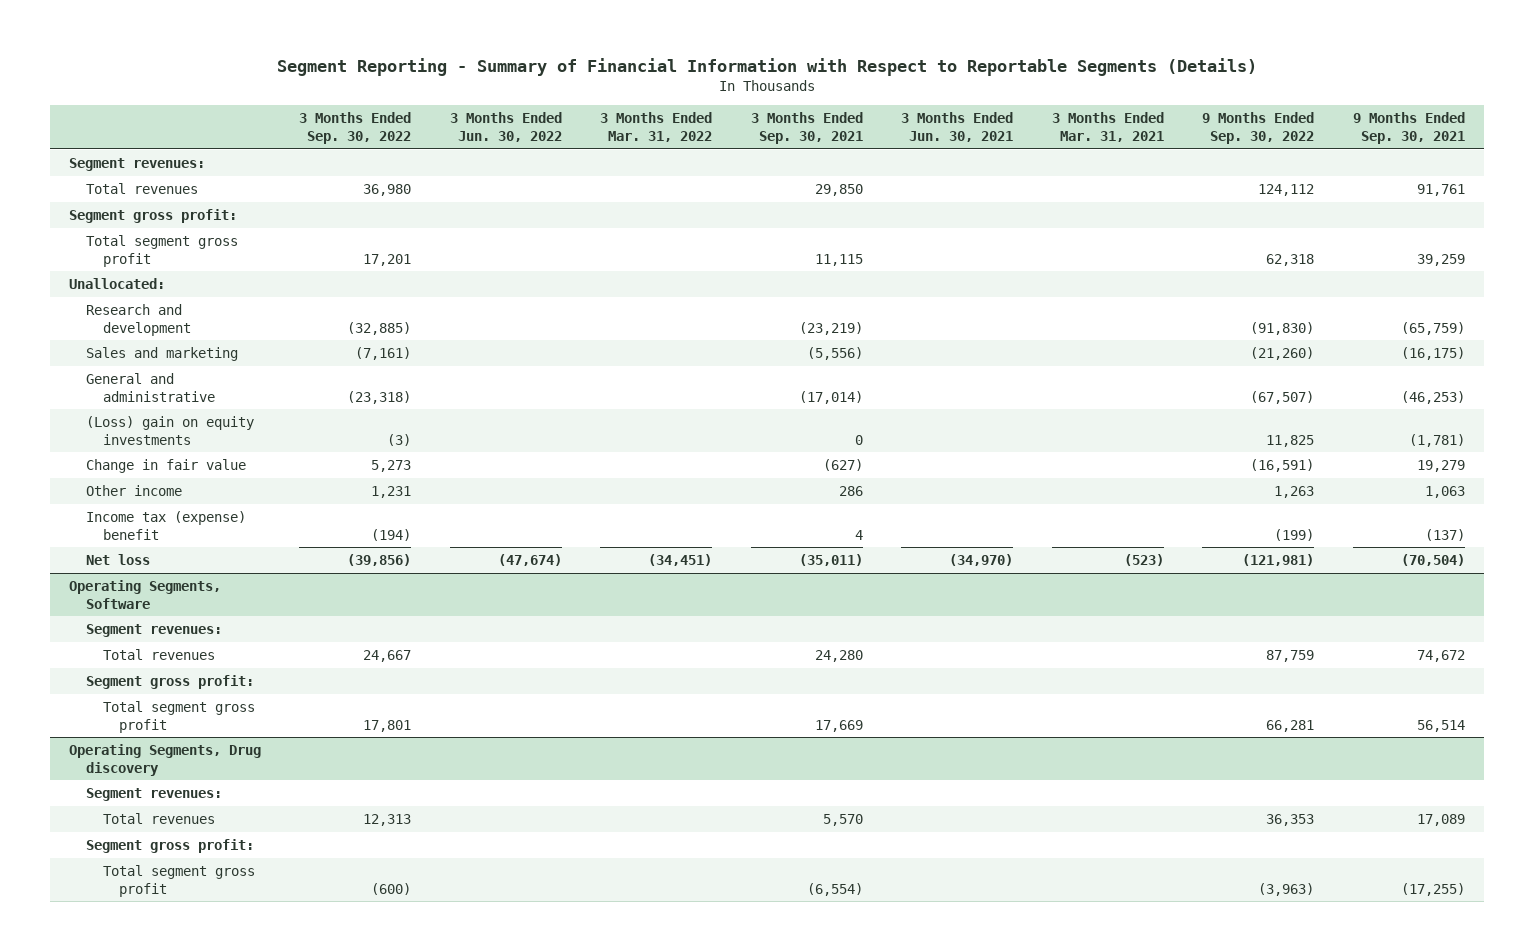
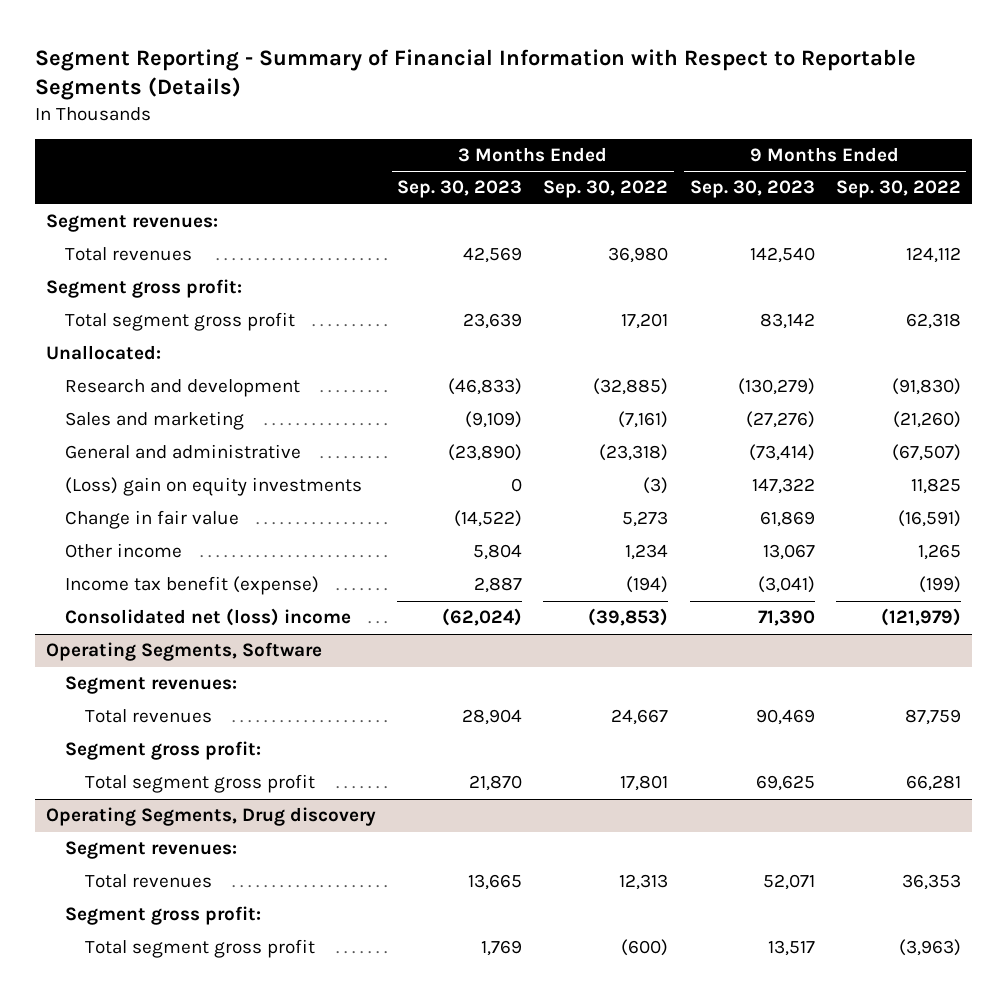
- | 3 Months Ended Sep. 30, 2022 | 3 Months Ended Jun. 30, 2022 | 3 Months Ended Mar. 31, 2022 | 3 Months Ended Sep. 30, 2021 | 3 Months Ended Jun. 30, 2021 | 3 Months Ended Mar. 31, 2021 | 9 Months Ended Sep. 30, 2022 | 9 Months Ended Sep. 30, 2021
+ | 3 Months Ended Sep. 30, 2023 | 3 Months Ended Sep. 30, 2022 | 9 Months Ended Sep. 30, 2023 | 9 Months Ended Sep. 30, 2022
- Other income | 1,231 | | | 286 | | | 1,263 | 1,063
- Income tax (expense) benefit | (194) | | | 4 | | | (199) | (137)
- Net loss | (39,856) | (47,674) | (34,451) | (35,011) | (34,970) | (523) | (121,981) | (70,504)
+ Other income | 5,804 | 1,234 | 13,067 | 1,265
+ Income tax benefit (expense) | 2,887 | (194) | (3,041) | (199)
+ Consolidated net (loss) income | (62,024) | (39,853) | 71,390 | (121,979)

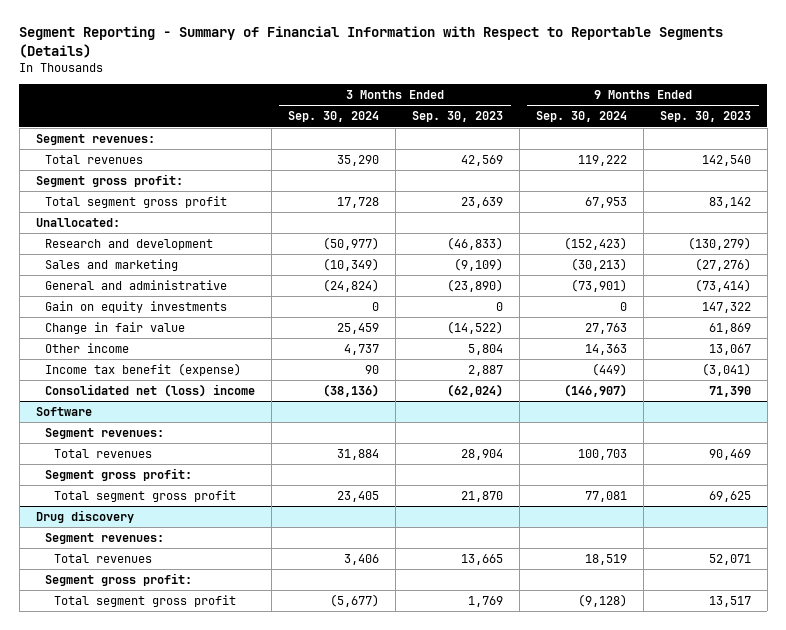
- | 3 Months Ended Sep. 30, 2023 | 3 Months Ended Sep. 30, 2022 | 9 Months Ended Sep. 30, 2023 | 9 Months Ended Sep. 30, 2022
+ | 3 Months Ended Sep. 30, 2024 | 3 Months Ended Sep. 30, 2023 | 9 Months Ended Sep. 30, 2024 | 9 Months Ended Sep. 30, 2023
- (Loss) gain on equity investments | 0 | (3) | 147,322 | 11,825
+ Gain on equity investments | 0 | 0 | 0 | 147,322
- Operating Segments, Software
+ Software
- Operating Segments, Drug discovery
+ Drug discovery

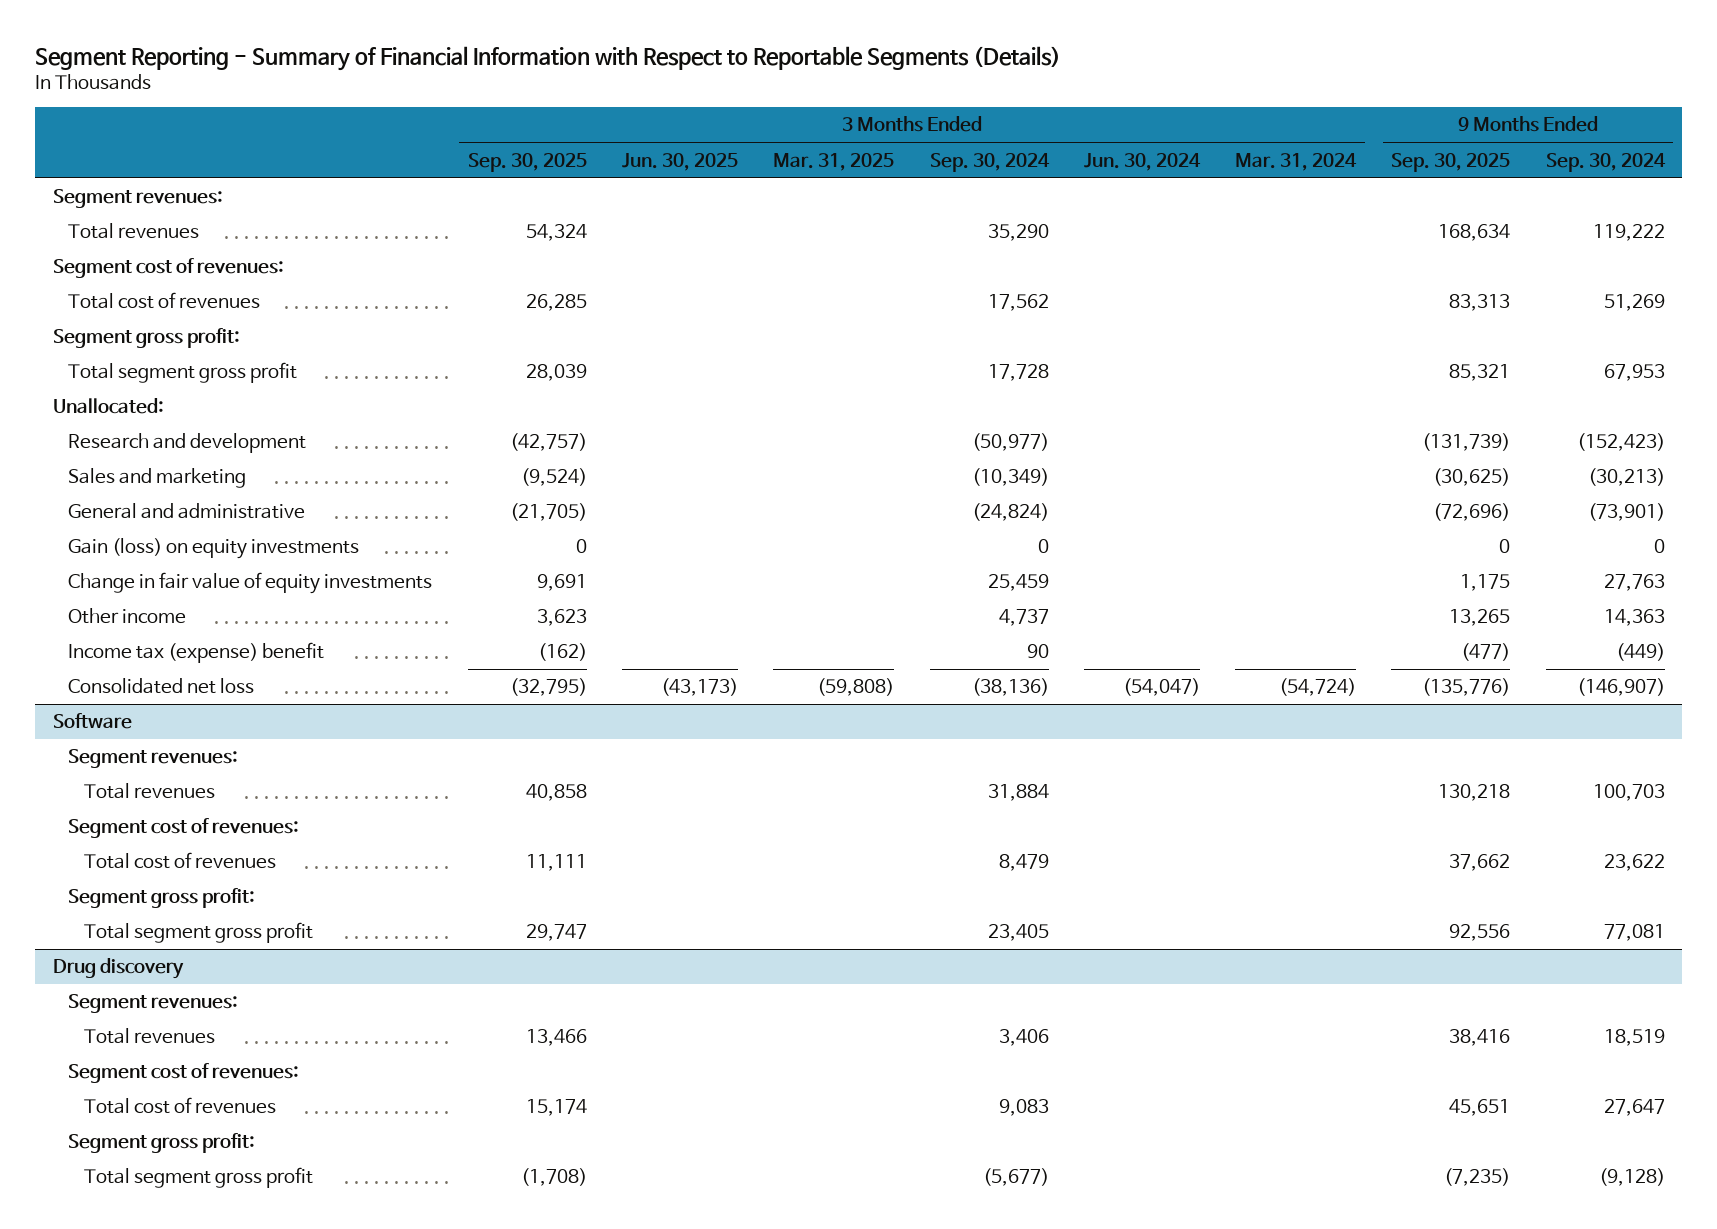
- | 3 Months Ended Sep. 30, 2024 | 3 Months Ended Sep. 30, 2023 | 9 Months Ended Sep. 30, 2024 | 9 Months Ended Sep. 30, 2023
+ | 3 Months Ended Sep. 30, 2025 | 3 Months Ended Jun. 30, 2025 | 3 Months Ended Mar. 31, 2025 | 3 Months Ended Sep. 30, 2024 | 3 Months Ended Jun. 30, 2024 | 3 Months Ended Mar. 31, 2024 | 9 Months Ended Sep. 30, 2025 | 9 Months Ended Sep. 30, 2024
+ Segment cost of revenues:
+ Total cost of revenues | 26,285 | | | 17,562 | | | 83,313 | 51,269
- Gain on equity investments | 0 | 0 | 0 | 147,322
- Change in fair value | 25,459 | (14,522) | 27,763 | 61,869
+ Gain (loss) on equity investments | 0 | | | 0 | | | 0 | 0
+ Change in fair value of equity investments | 9,691 | | | 25,459 | | | 1,175 | 27,763
- Income tax benefit (expense) | 90 | 2,887 | (449) | (3,041)
- Consolidated net (loss) income | (38,136) | (62,024) | (146,907) | 71,390
+ Income tax (expense) benefit | (162) | | | 90 | | | (477) | (449)
+ Consolidated net loss | (32,795) | (43,173) | (59,808) | (38,136) | (54,047) | (54,724) | (135,776) | (146,907)
@ Software
+ Segment cost of revenues:
+ Total cost of revenues | 11,111 | | | 8,479 | | | 37,662 | 23,622
@ Drug discovery
+ Segment cost of revenues:
+ Total cost of revenues | 15,174 | | | 9,083 | | | 45,651 | 27,647

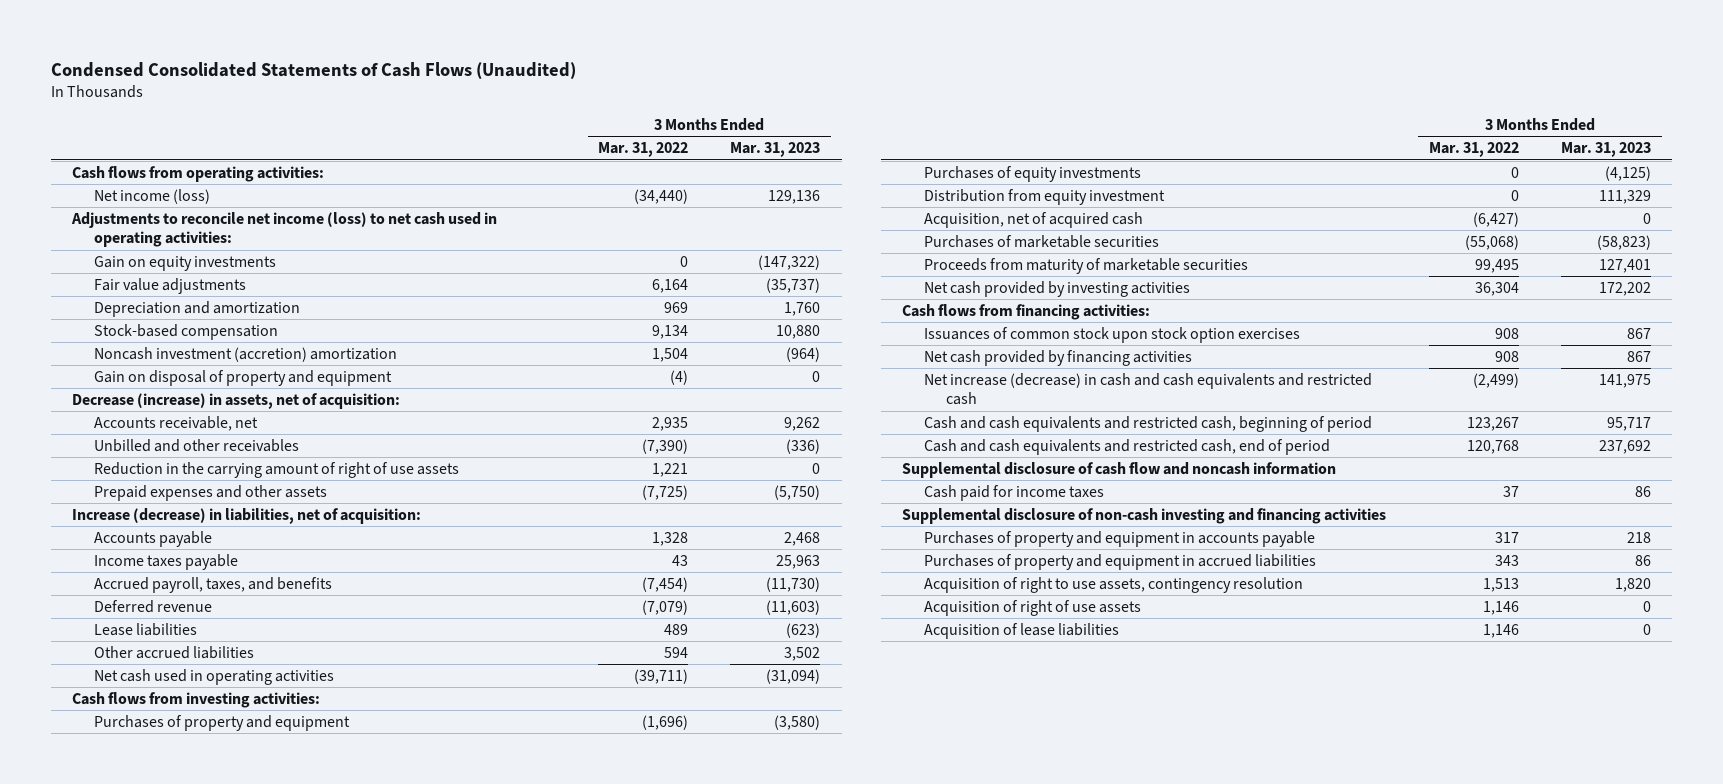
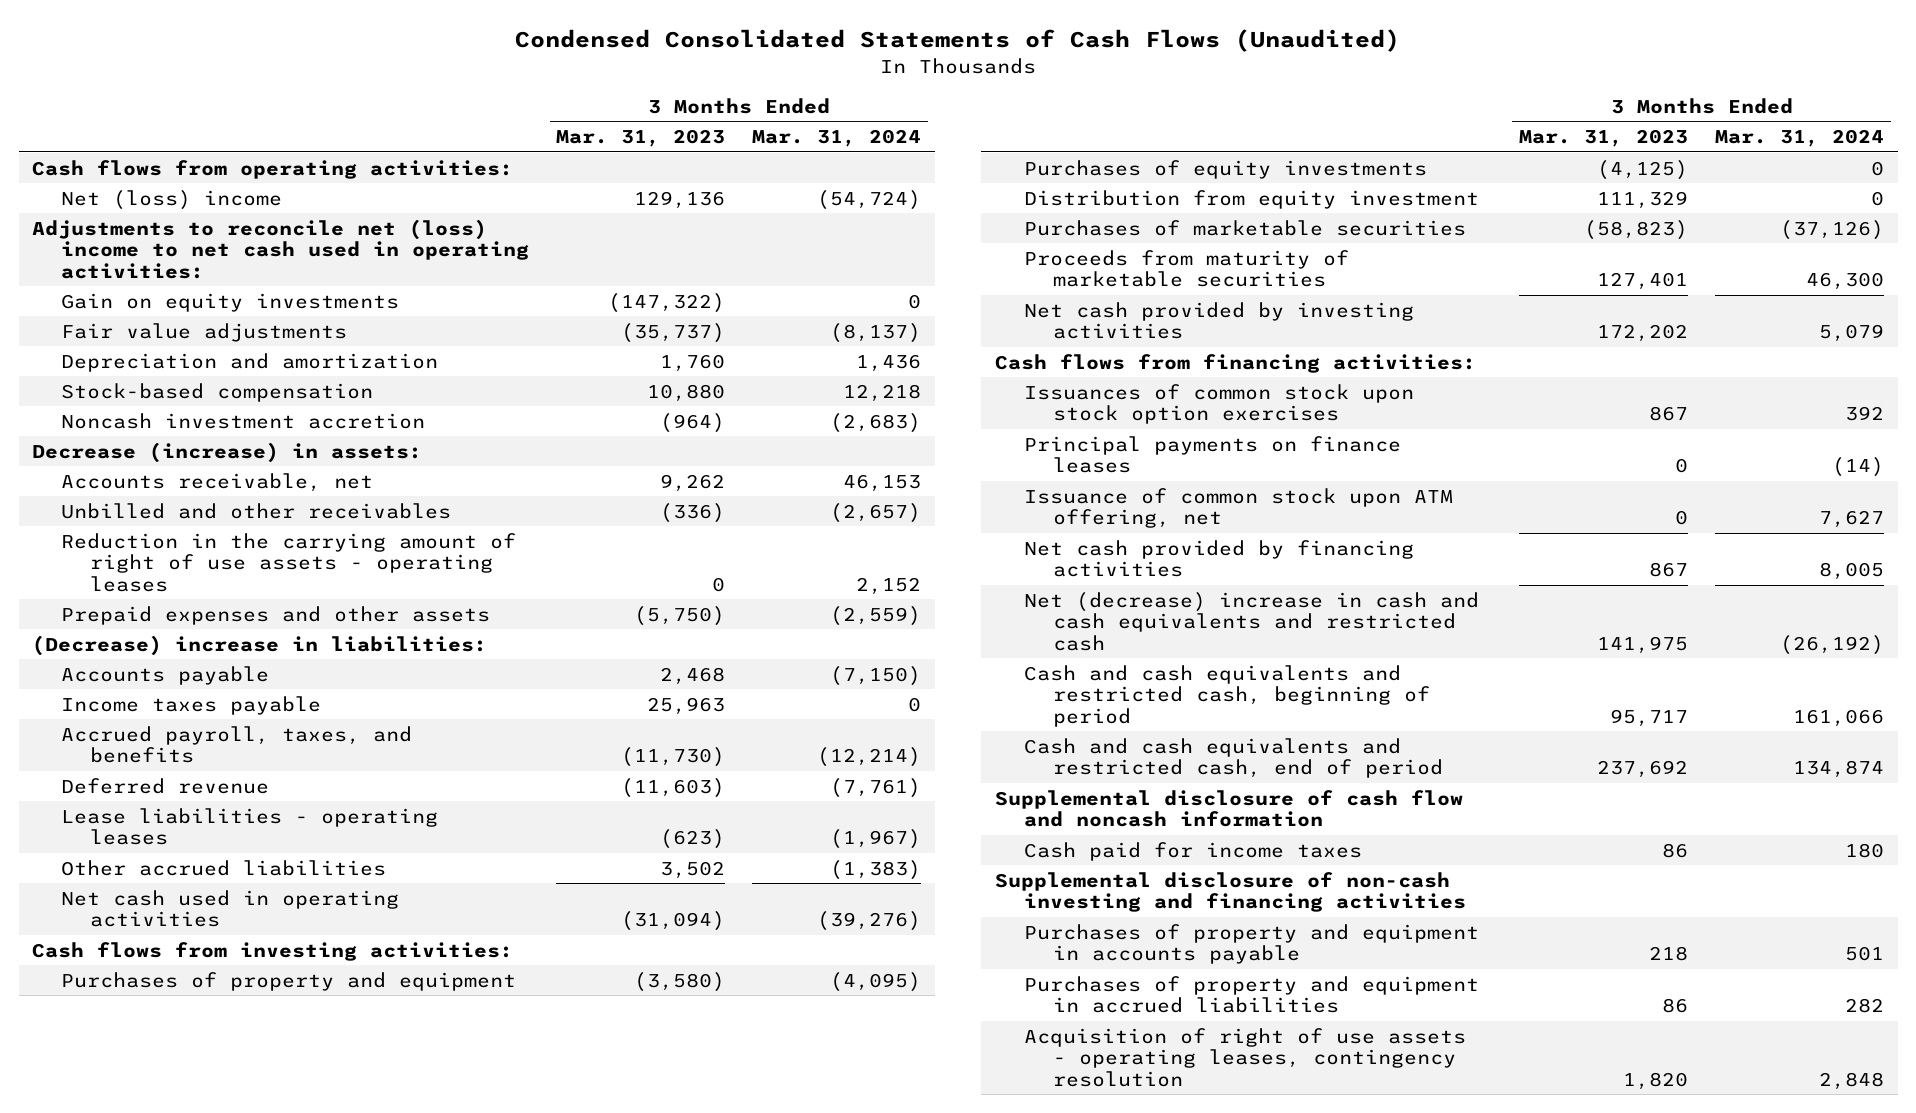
- | 3 Months Ended Mar. 31, 2022 | 3 Months Ended Mar. 31, 2023
+ | 3 Months Ended Mar. 31, 2023 | 3 Months Ended Mar. 31, 2024
- Net income (loss) | (34,440) | 129,136
- Adjustments to reconcile net income (loss) to net cash used in operating activities:
+ Net (loss) income | 129,136 | (54,724)
+ Adjustments to reconcile net (loss) income to net cash used in operating activities:
- Noncash investment (accretion) amortization | 1,504 | (964)
- Gain on disposal of property and equipment | (4) | 0
- Decrease (increase) in assets, net of acquisition:
+ Noncash investment accretion | (964) | (2,683)
+ Decrease (increase) in assets:
- Reduction in the carrying amount of right of use assets | 1,221 | 0
+ Reduction in the carrying amount of right of use assets - operating leases | 0 | 2,152
- Increase (decrease) in liabilities, net of acquisition:
+ (Decrease) increase in liabilities:
- Lease liabilities | 489 | (623)
+ Lease liabilities - operating leases | (623) | (1,967)
- Acquisition, net of acquired cash | (6,427) | 0
+ Principal payments on finance leases | 0 | (14)
+ Issuance of common stock upon ATM offering, net | 0 | 7,627
- Net increase (decrease) in cash and cash equivalents and restricted cash | (2,499) | 141,975
+ Net (decrease) increase in cash and cash equivalents and restricted cash | 141,975 | (26,192)
- Acquisition of right to use assets, contingency resolution | 1,513 | 1,820
- Acquisition of right of use assets | 1,146 | 0
- Acquisition of lease liabilities | 1,146 | 0
+ Acquisition of right of use assets - operating leases, contingency resolution | 1,820 | 2,848

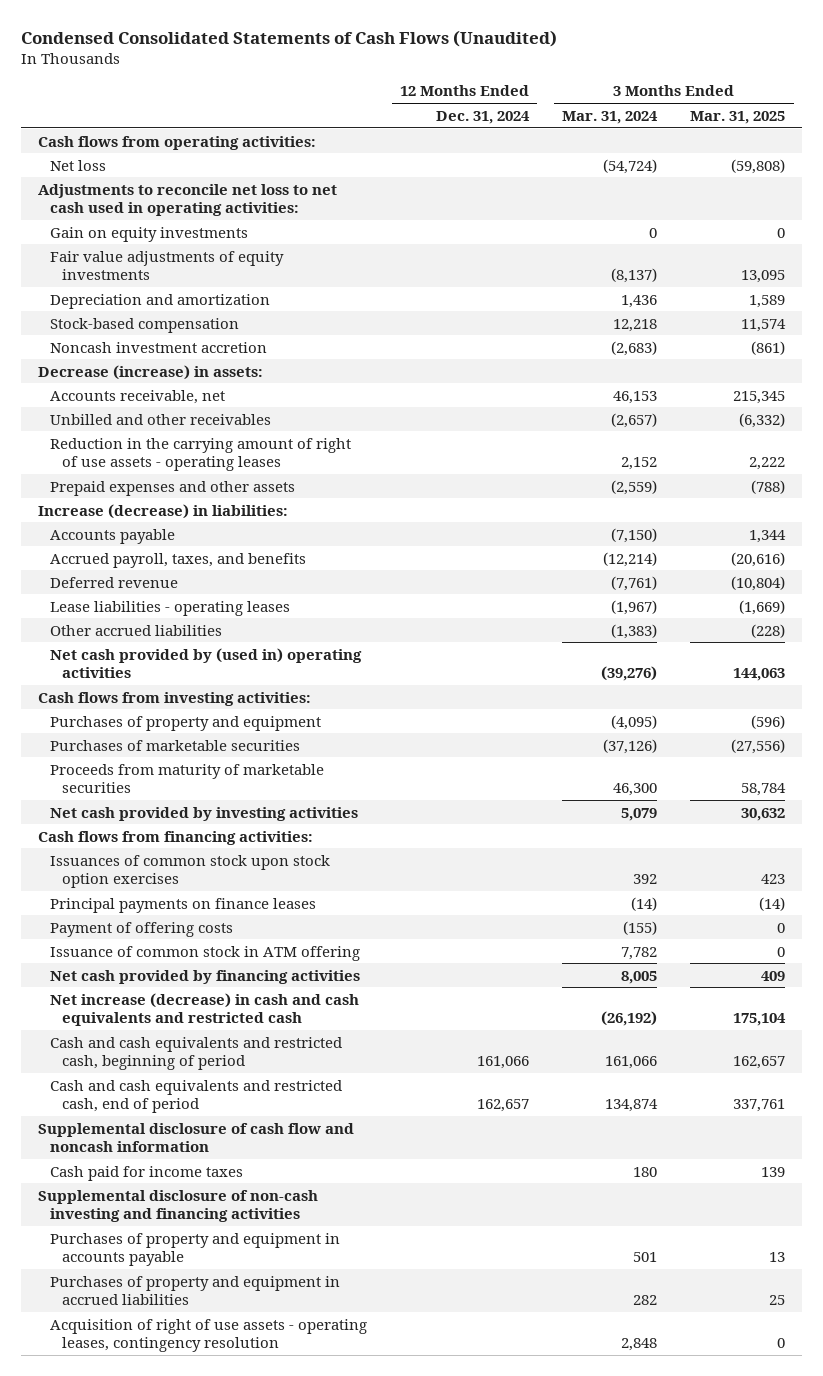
- | 3 Months Ended Mar. 31, 2023 | 3 Months Ended Mar. 31, 2024
+ | 12 Months Ended Dec. 31, 2024 | 3 Months Ended Mar. 31, 2024 | 3 Months Ended Mar. 31, 2025
- Net (loss) income | 129,136 | (54,724)
- Adjustments to reconcile net (loss) income to net cash used in operating activities:
+ Net loss | | (54,724) | (59,808)
+ Adjustments to reconcile net loss to net cash used in operating activities:
- Fair value adjustments | (35,737) | (8,137)
+ Fair value adjustments of equity investments | | (8,137) | 13,095
- (Decrease) increase in liabilities:
+ Increase (decrease) in liabilities:
- Income taxes payable | 25,963 | 0
- Net cash used in operating activities | (31,094) | (39,276)
+ Net cash provided by (used in) operating activities | | (39,276) | 144,063
- Purchases of equity investments | (4,125) | 0
- Distribution from equity investment | 111,329 | 0
- Issuance of common stock upon ATM offering, net | 0 | 7,627
+ Payment of offering costs | | (155) | 0
+ Issuance of common stock in ATM offering | | 7,782 | 0
- Net (decrease) increase in cash and cash equivalents and restricted cash | 141,975 | (26,192)
+ Net increase (decrease) in cash and cash equivalents and restricted cash | | (26,192) | 175,104

